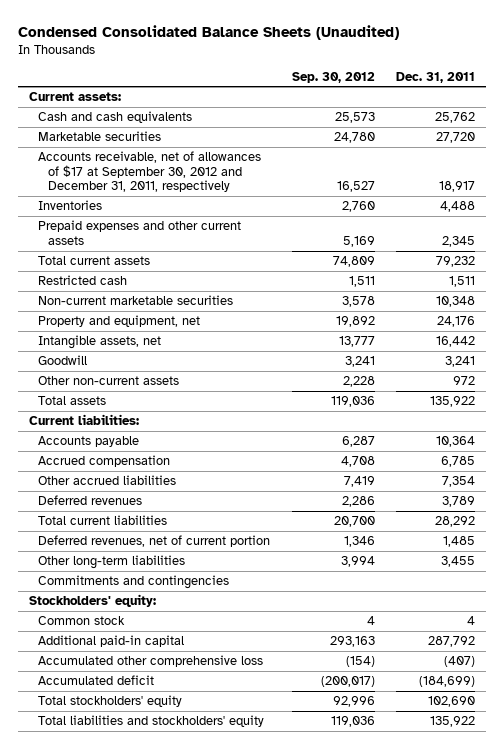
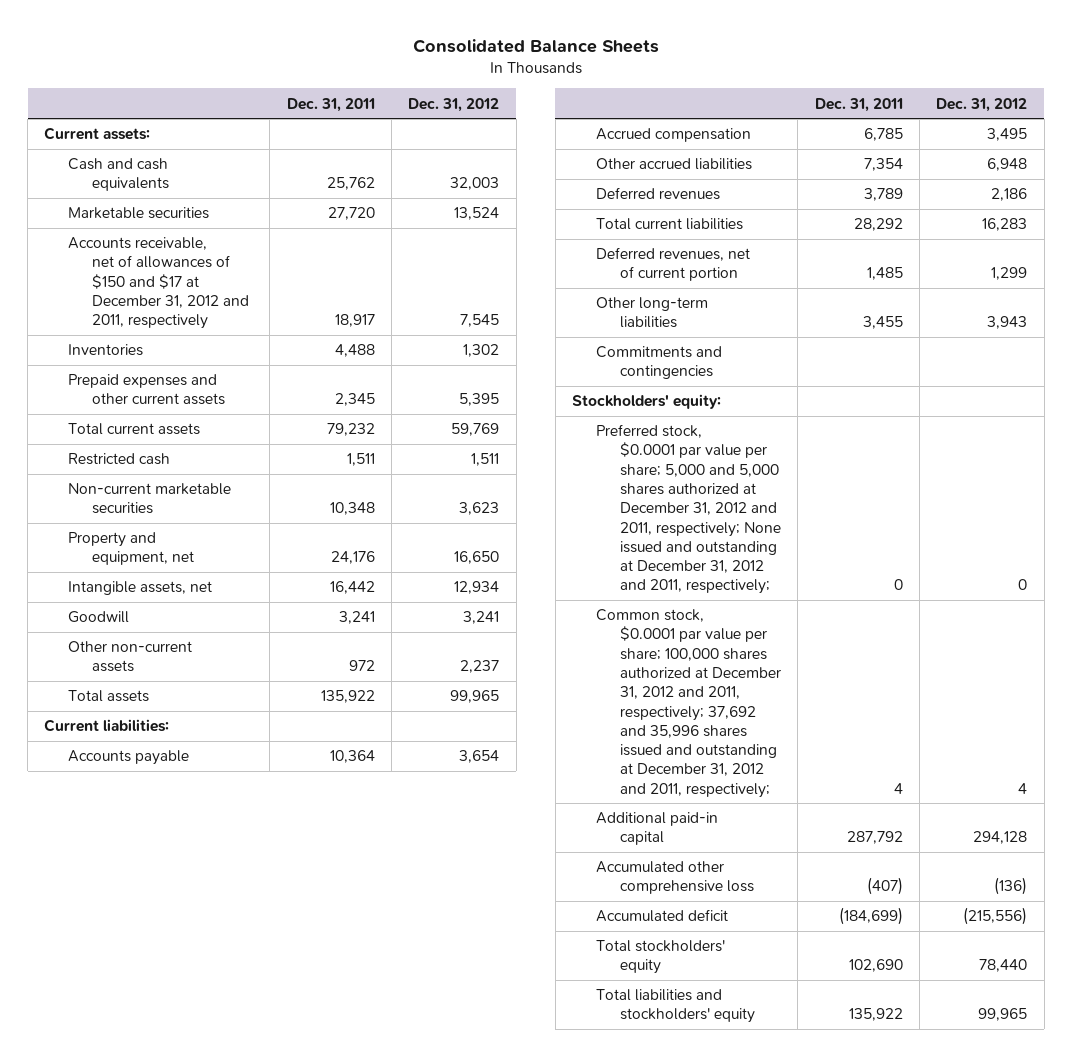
- Condensed Consolidated Balance Sheets (Unaudited)
+ Consolidated Balance Sheets
- | Sep. 30, 2012 | Dec. 31, 2011
+ | Dec. 31, 2011 | Dec. 31, 2012
- Accounts receivable, net of allowances of $17 at September 30, 2012 and December 31, 2011, respectively | 16,527 | 18,917
+ Accounts receivable, net of allowances of $150 and $17 at December 31, 2012 and 2011, respectively | 18,917 | 7,545
- Common stock | 4 | 4
+ Preferred stock, $0.0001 par value per share; 5,000 and 5,000 shares authorized at December 31, 2012 and 2011, respectively; None issued and outstanding at December 31, 2012 and 2011, respectively; | 0 | 0
+ Common stock, $0.0001 par value per share; 100,000 shares authorized at December 31, 2012 and 2011, respectively; 37,692 and 35,996 shares issued and outstanding at December 31, 2012 and 2011, respectively; | 4 | 4

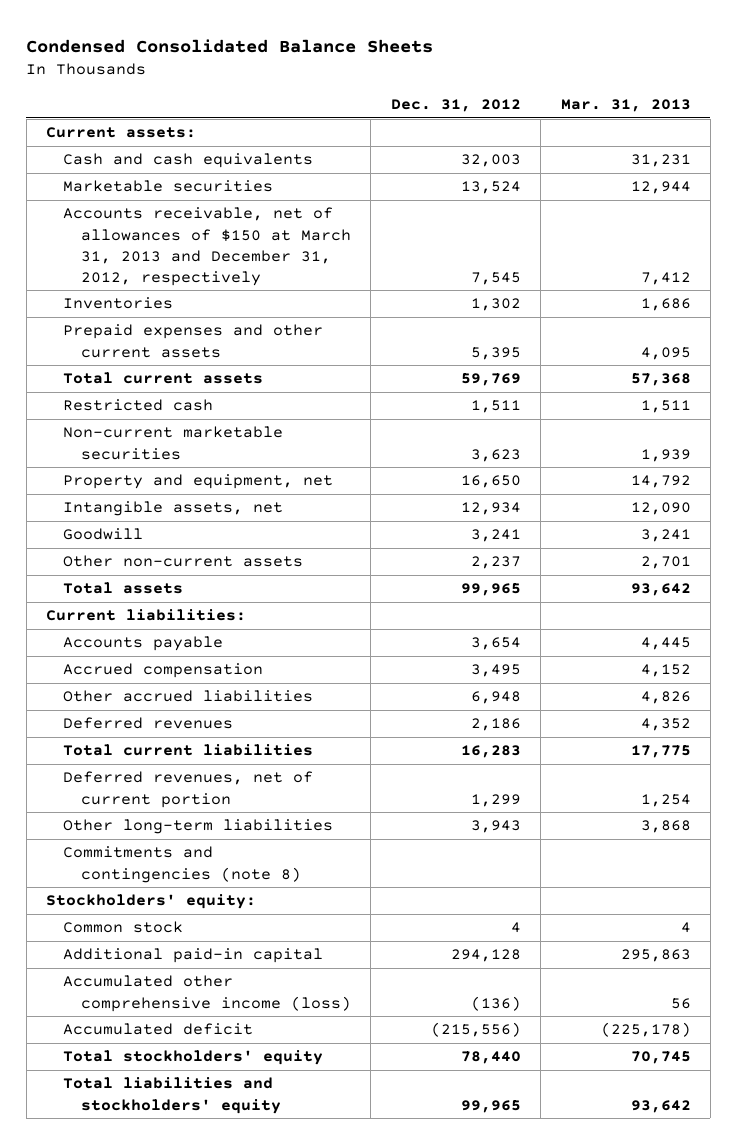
- Consolidated Balance Sheets
+ Condensed Consolidated Balance Sheets
- | Dec. 31, 2011 | Dec. 31, 2012
+ | Dec. 31, 2012 | Mar. 31, 2013
- Accounts receivable, net of allowances of $150 and $17 at December 31, 2012 and 2011, respectively | 18,917 | 7,545
+ Accounts receivable, net of allowances of $150 at March 31, 2013 and December 31, 2012, respectively | 7,545 | 7,412
- Commitments and contingencies
+ Commitments and contingencies (note 8)
- Preferred stock, $0.0001 par value per share; 5,000 and 5,000 shares authorized at December 31, 2012 and 2011, respectively; None issued and outstanding at December 31, 2012 and 2011, respectively; | 0 | 0
- Common stock, $0.0001 par value per share; 100,000 shares authorized at December 31, 2012 and 2011, respectively; 37,692 and 35,996 shares issued and outstanding at December 31, 2012 and 2011, respectively; | 4 | 4
+ Common stock | 4 | 4
- Accumulated other comprehensive loss | (407) | (136)
+ Accumulated other comprehensive income (loss) | (136) | 56

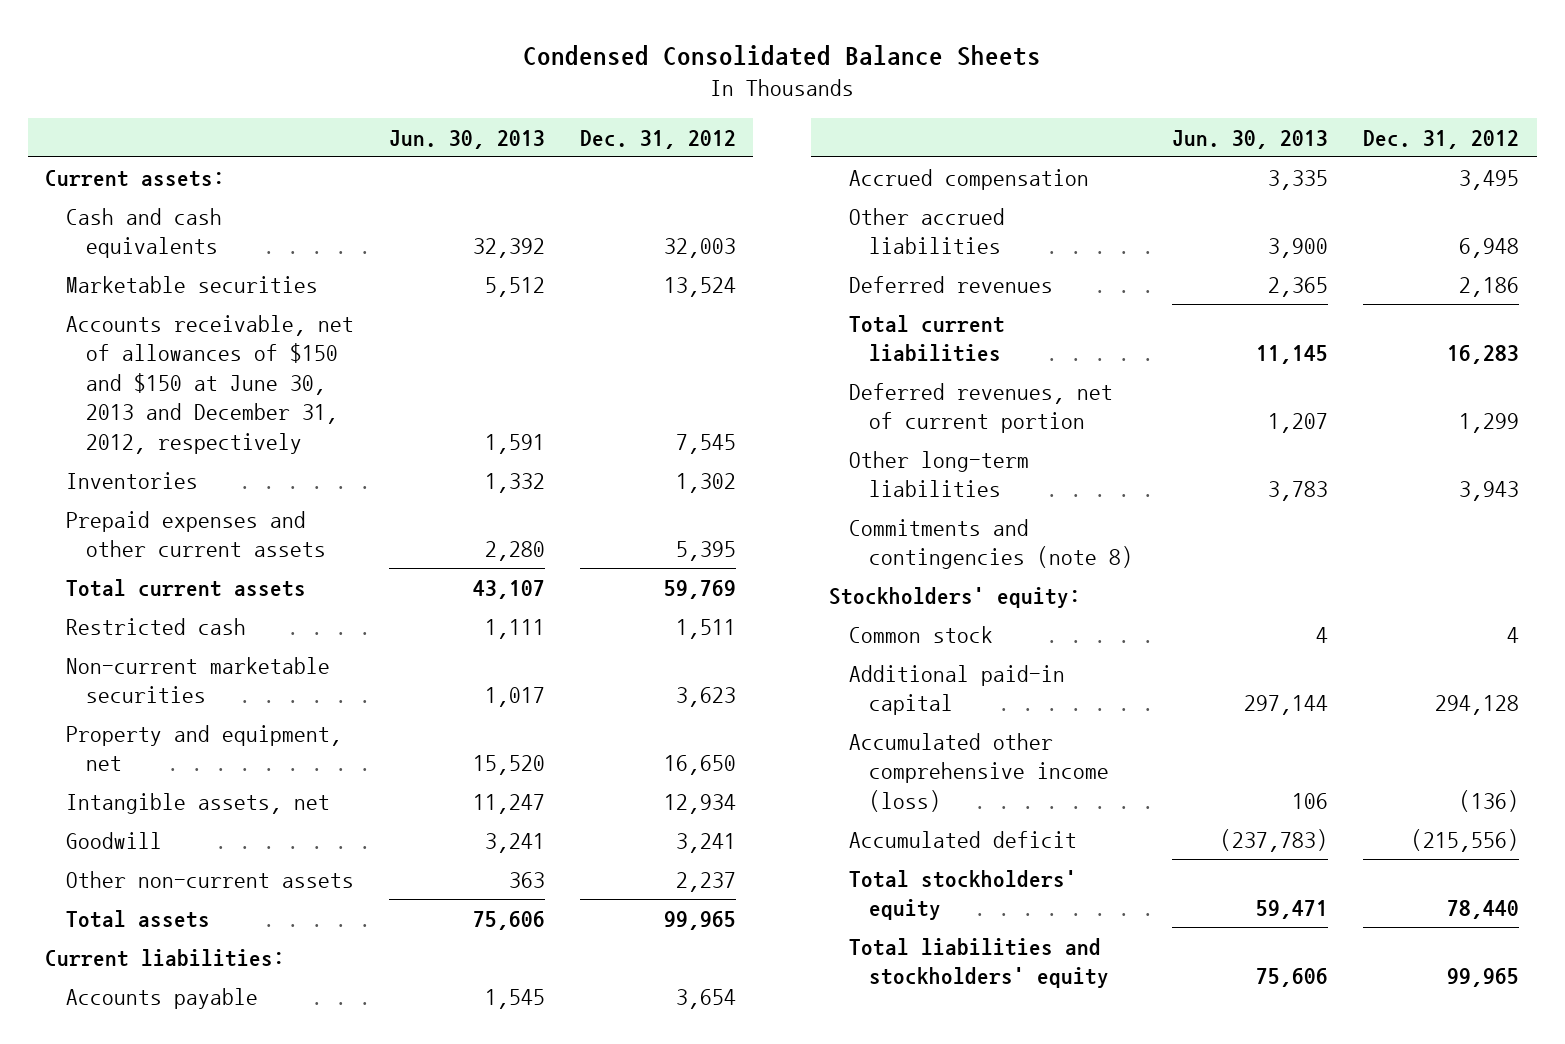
- | Dec. 31, 2012 | Mar. 31, 2013
+ | Jun. 30, 2013 | Dec. 31, 2012
- Accounts receivable, net of allowances of $150 at March 31, 2013 and December 31, 2012, respectively | 7,545 | 7,412
+ Accounts receivable, net of allowances of $150 and $150 at June 30, 2013 and December 31, 2012, respectively | 1,591 | 7,545

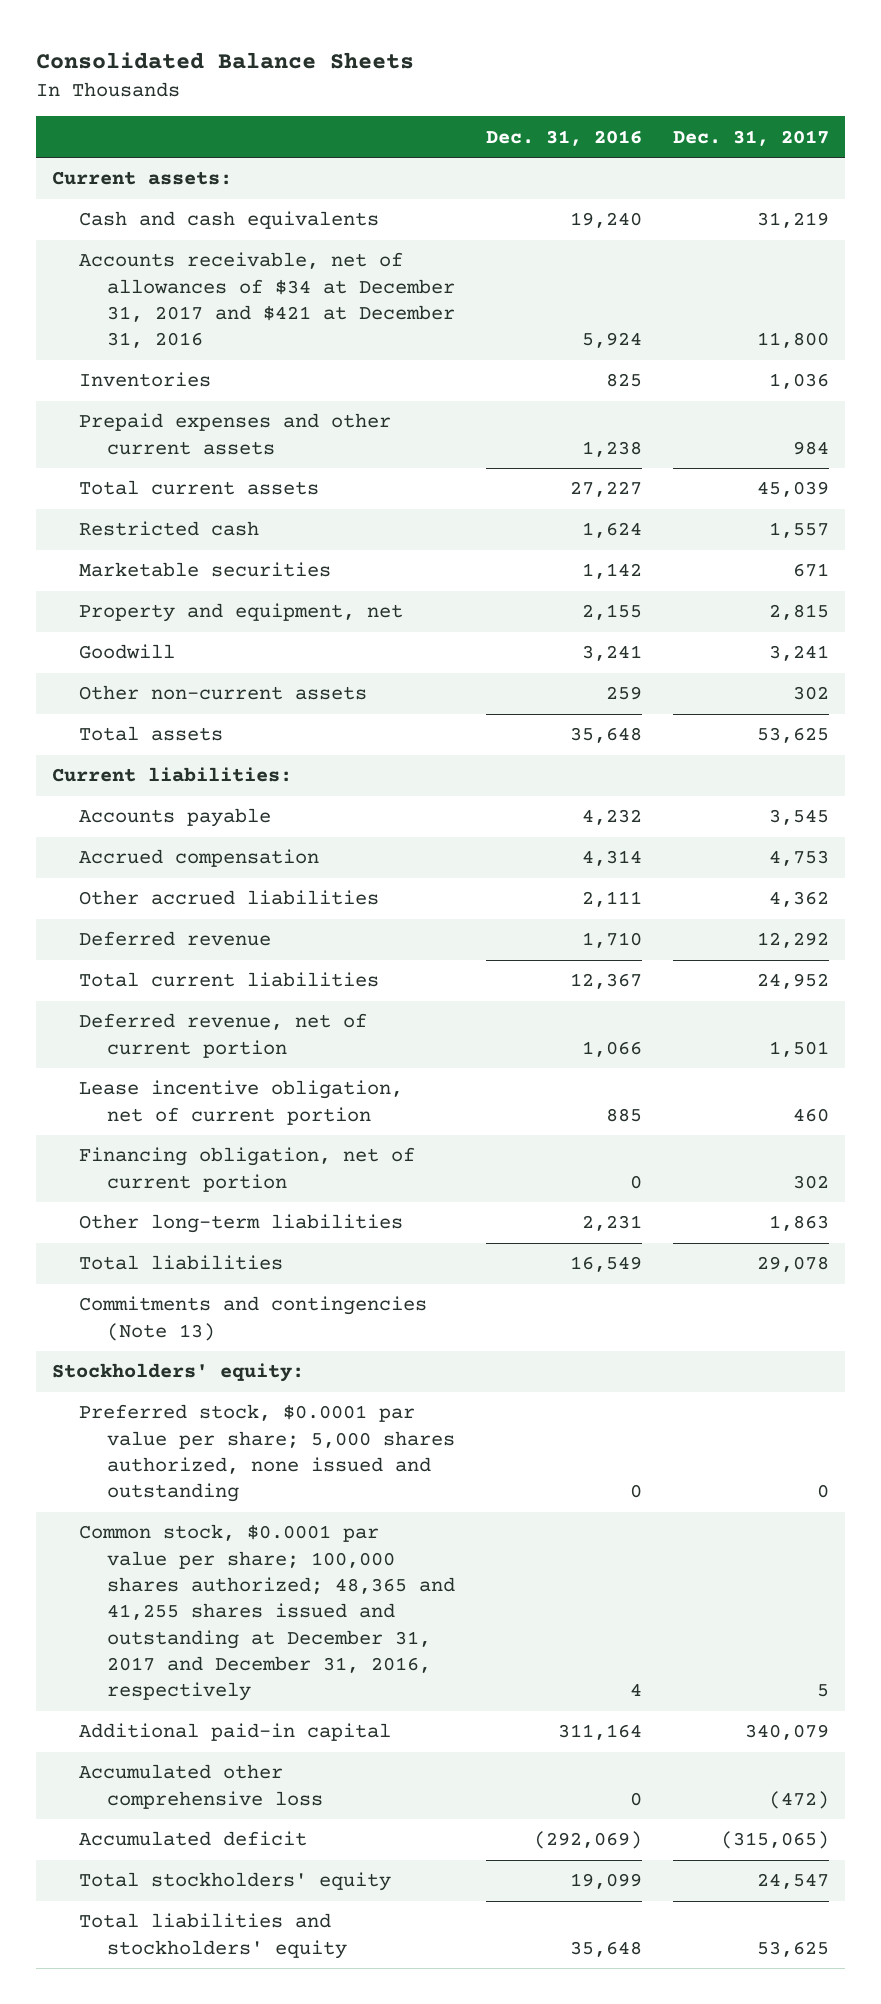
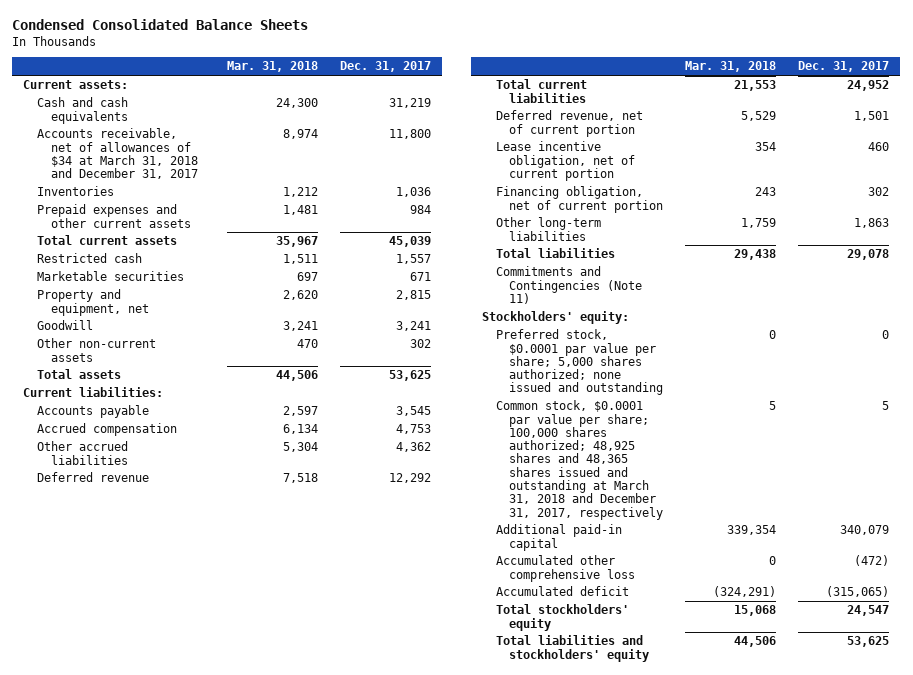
- Consolidated Balance Sheets
+ Condensed Consolidated Balance Sheets
- | Dec. 31, 2016 | Dec. 31, 2017
+ | Mar. 31, 2018 | Dec. 31, 2017
- Accounts receivable, net of allowances of $34 at December 31, 2017 and $421 at December 31, 2016 | 5,924 | 11,800
+ Accounts receivable, net of allowances of $34 at March 31, 2018 and December 31, 2017 | 8,974 | 11,800
- Commitments and contingencies (Note 13)
+ Commitments and Contingencies (Note 11)
- Preferred stock, $0.0001 par value per share; 5,000 shares authorized, none issued and outstanding | 0 | 0
- Common stock, $0.0001 par value per share; 100,000 shares authorized; 48,365 and 41,255 shares issued and outstanding at December 31, 2017 and December 31, 2016, respectively | 4 | 5
+ Preferred stock, $0.0001 par value per share; 5,000 shares authorized; none issued and outstanding | 0 | 0
+ Common stock, $0.0001 par value per share; 100,000 shares authorized; 48,925 shares and 48,365 shares issued and outstanding at March 31, 2018 and December 31, 2017, respectively | 5 | 5

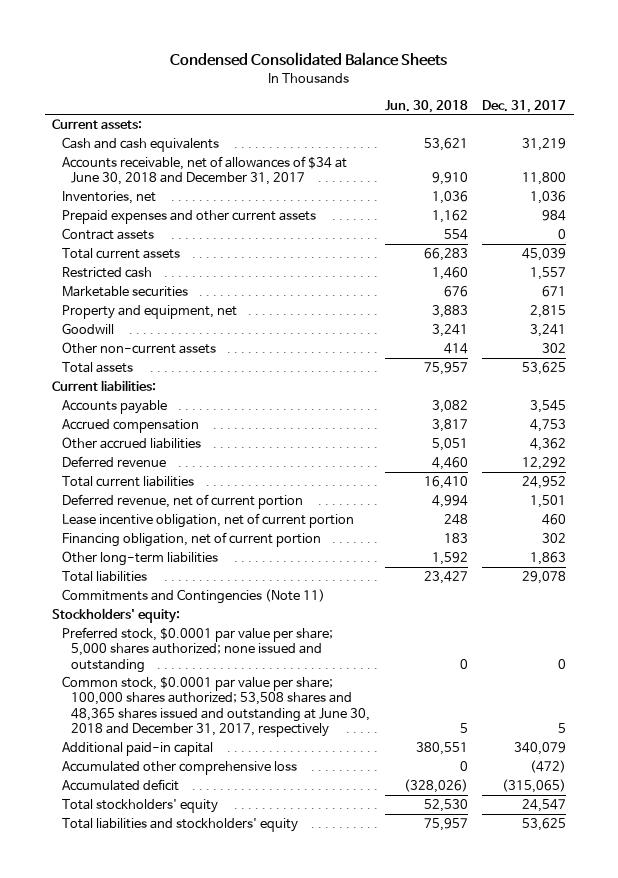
- | Mar. 31, 2018 | Dec. 31, 2017
+ | Jun. 30, 2018 | Dec. 31, 2017
- Accounts receivable, net of allowances of $34 at March 31, 2018 and December 31, 2017 | 8,974 | 11,800
- Inventories | 1,212 | 1,036
+ Accounts receivable, net of allowances of $34 at June 30, 2018 and December 31, 2017 | 9,910 | 11,800
+ Inventories, net | 1,036 | 1,036
+ Contract assets | 554 | 0
- Common stock, $0.0001 par value per share; 100,000 shares authorized; 48,925 shares and 48,365 shares issued and outstanding at March 31, 2018 and December 31, 2017, respectively | 5 | 5
+ Common stock, $0.0001 par value per share; 100,000 shares authorized; 53,508 shares and 48,365 shares issued and outstanding at June 30, 2018 and December 31, 2017, respectively | 5 | 5

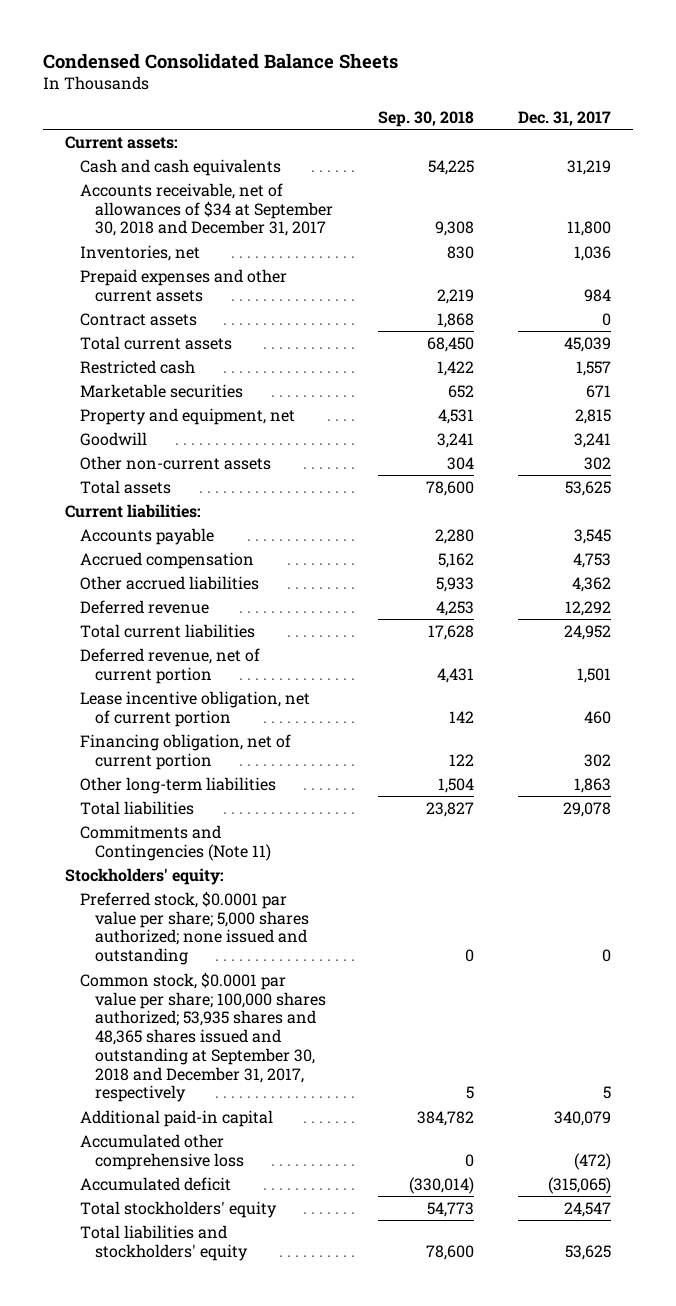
- | Jun. 30, 2018 | Dec. 31, 2017
+ | Sep. 30, 2018 | Dec. 31, 2017
- Accounts receivable, net of allowances of $34 at June 30, 2018 and December 31, 2017 | 9,910 | 11,800
+ Accounts receivable, net of allowances of $34 at September 30, 2018 and December 31, 2017 | 9,308 | 11,800
- Common stock, $0.0001 par value per share; 100,000 shares authorized; 53,508 shares and 48,365 shares issued and outstanding at June 30, 2018 and December 31, 2017, respectively | 5 | 5
+ Common stock, $0.0001 par value per share; 100,000 shares authorized; 53,935 shares and 48,365 shares issued and outstanding at September 30, 2018 and December 31, 2017, respectively | 5 | 5

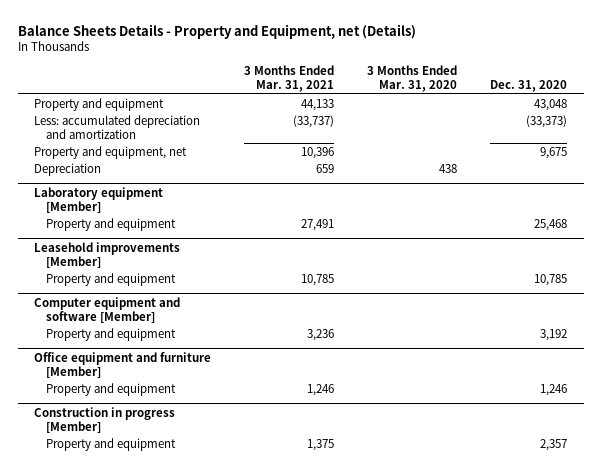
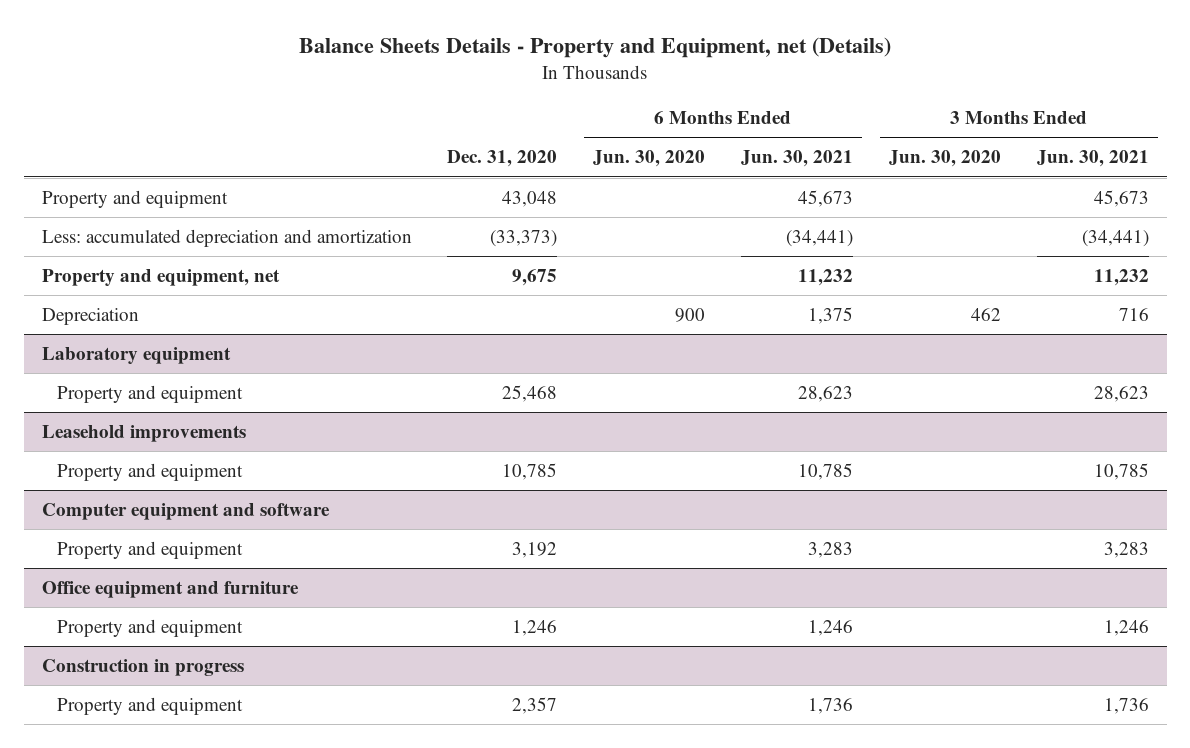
- | 3 Months Ended Mar. 31, 2021 | 3 Months Ended Mar. 31, 2020 | Dec. 31, 2020
+ | Dec. 31, 2020 | 6 Months Ended Jun. 30, 2020 | 6 Months Ended Jun. 30, 2021 | 3 Months Ended Jun. 30, 2020 | 3 Months Ended Jun. 30, 2021
- Laboratory equipment [Member]
+ Laboratory equipment
- Leasehold improvements [Member]
+ Leasehold improvements
- Computer equipment and software [Member]
+ Computer equipment and software
- Office equipment and furniture [Member]
+ Office equipment and furniture
- Construction in progress [Member]
+ Construction in progress

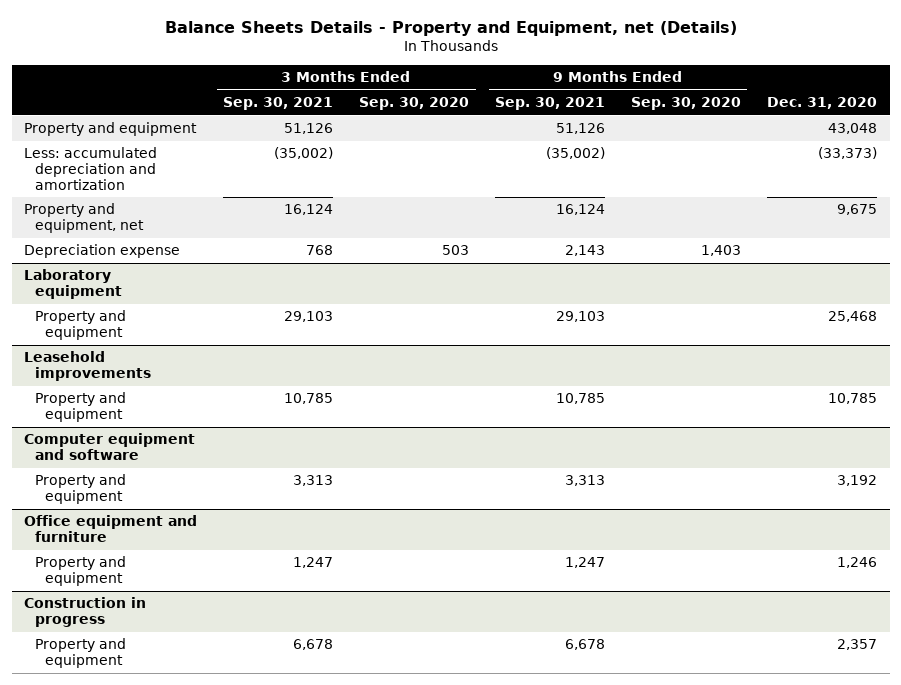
- | Dec. 31, 2020 | 6 Months Ended Jun. 30, 2020 | 6 Months Ended Jun. 30, 2021 | 3 Months Ended Jun. 30, 2020 | 3 Months Ended Jun. 30, 2021
+ | 3 Months Ended Sep. 30, 2021 | 3 Months Ended Sep. 30, 2020 | 9 Months Ended Sep. 30, 2021 | 9 Months Ended Sep. 30, 2020 | Dec. 31, 2020
- Depreciation | | 900 | 1,375 | 462 | 716
+ Depreciation expense | 768 | 503 | 2,143 | 1,403 |

